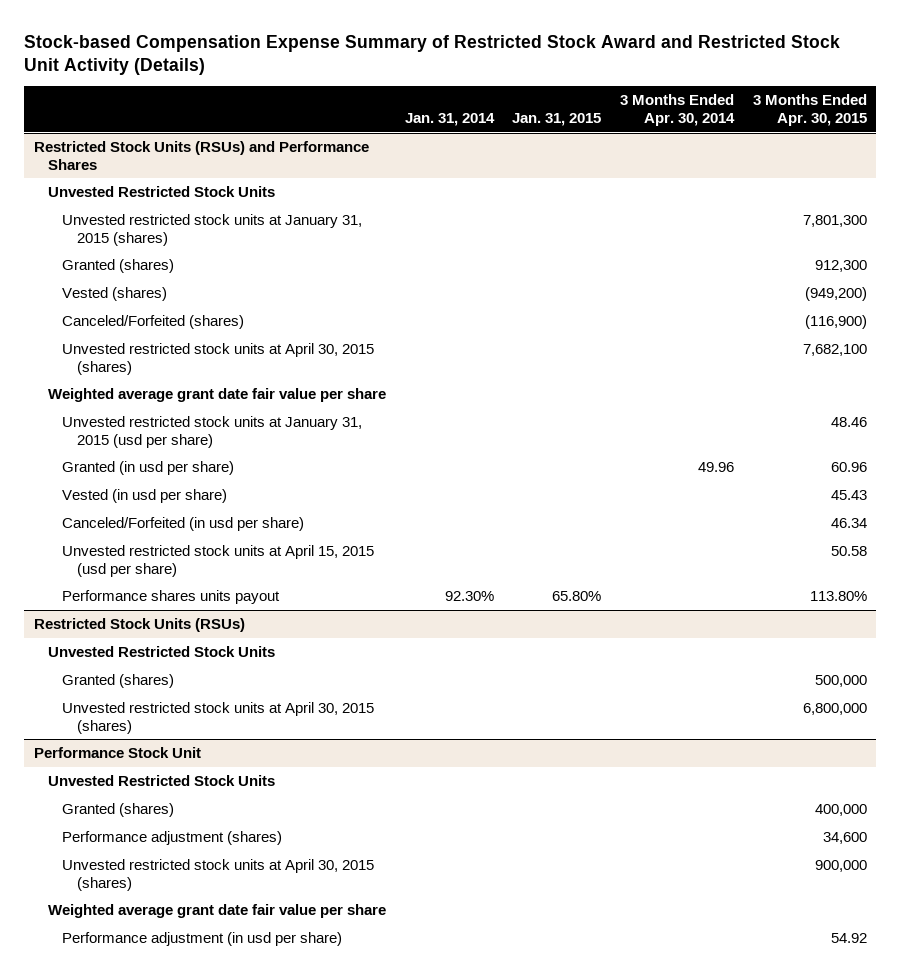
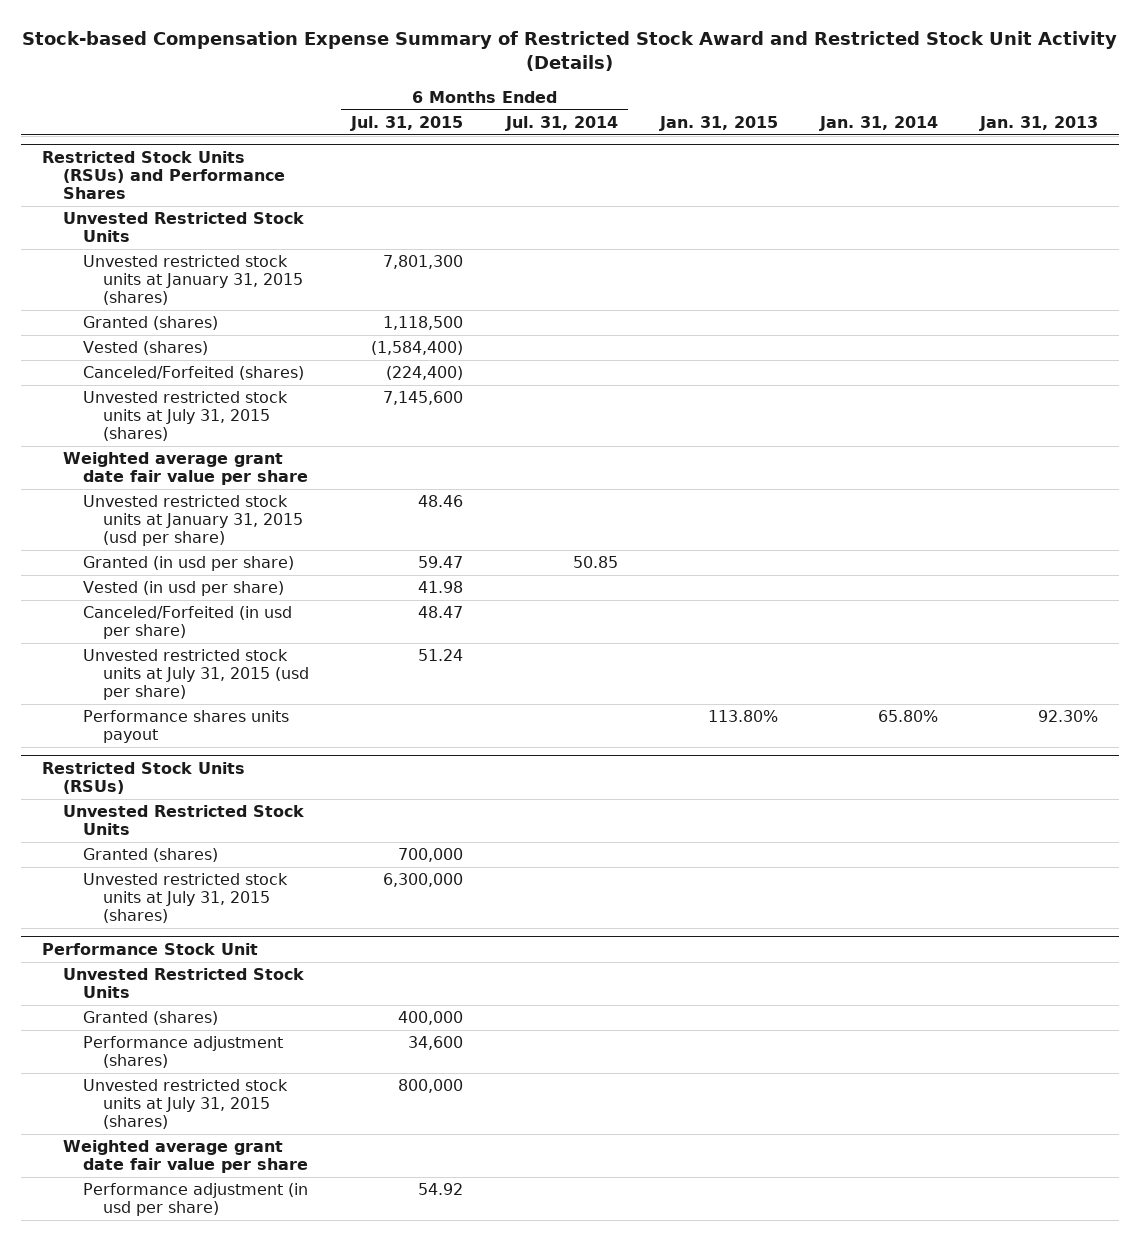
- | Jan. 31, 2014 | Jan. 31, 2015 | 3 Months Ended Apr. 30, 2014 | 3 Months Ended Apr. 30, 2015
+ | 6 Months Ended Jul. 31, 2015 | 6 Months Ended Jul. 31, 2014 | Jan. 31, 2015 | Jan. 31, 2014 | Jan. 31, 2013
@ Restricted Stock Units (RSUs) and Performance Shares
- Unvested restricted stock units at April 30, 2015 (shares) | | | | 7,682,100
+ Unvested restricted stock units at July 31, 2015 (shares) | 7,145,600 | | | |
- Unvested restricted stock units at April 15, 2015 (usd per share) | | | | 50.58
- Performance shares units payout | 92.30% | 65.80% | | 113.80%
+ Unvested restricted stock units at July 31, 2015 (usd per share) | 51.24 | | | |
+ Performance shares units payout | | | 113.80% | 65.80% | 92.30%
@ Restricted Stock Units (RSUs)
- Unvested restricted stock units at April 30, 2015 (shares) | | | | 6,800,000
+ Unvested restricted stock units at July 31, 2015 (shares) | 6,300,000 | | | |
@ Performance Stock Unit
- Unvested restricted stock units at April 30, 2015 (shares) | | | | 900,000
+ Unvested restricted stock units at July 31, 2015 (shares) | 800,000 | | | |

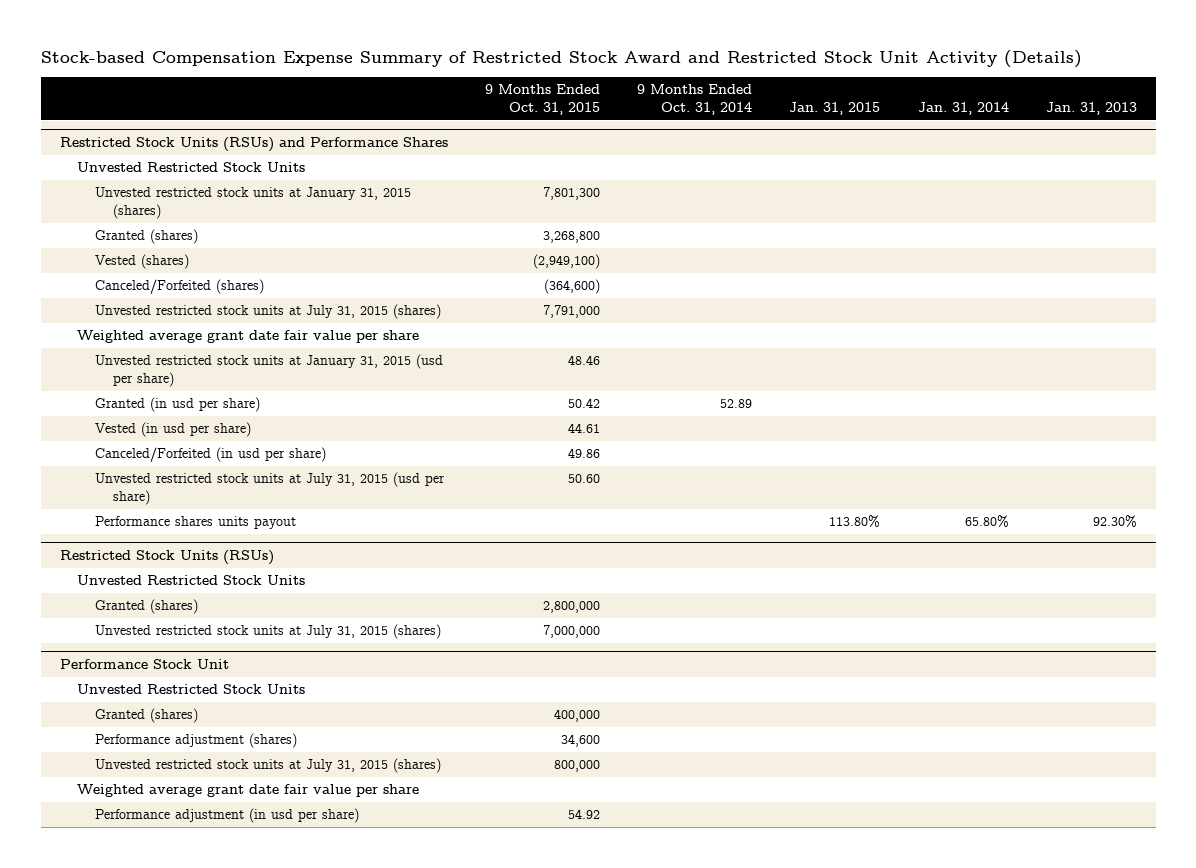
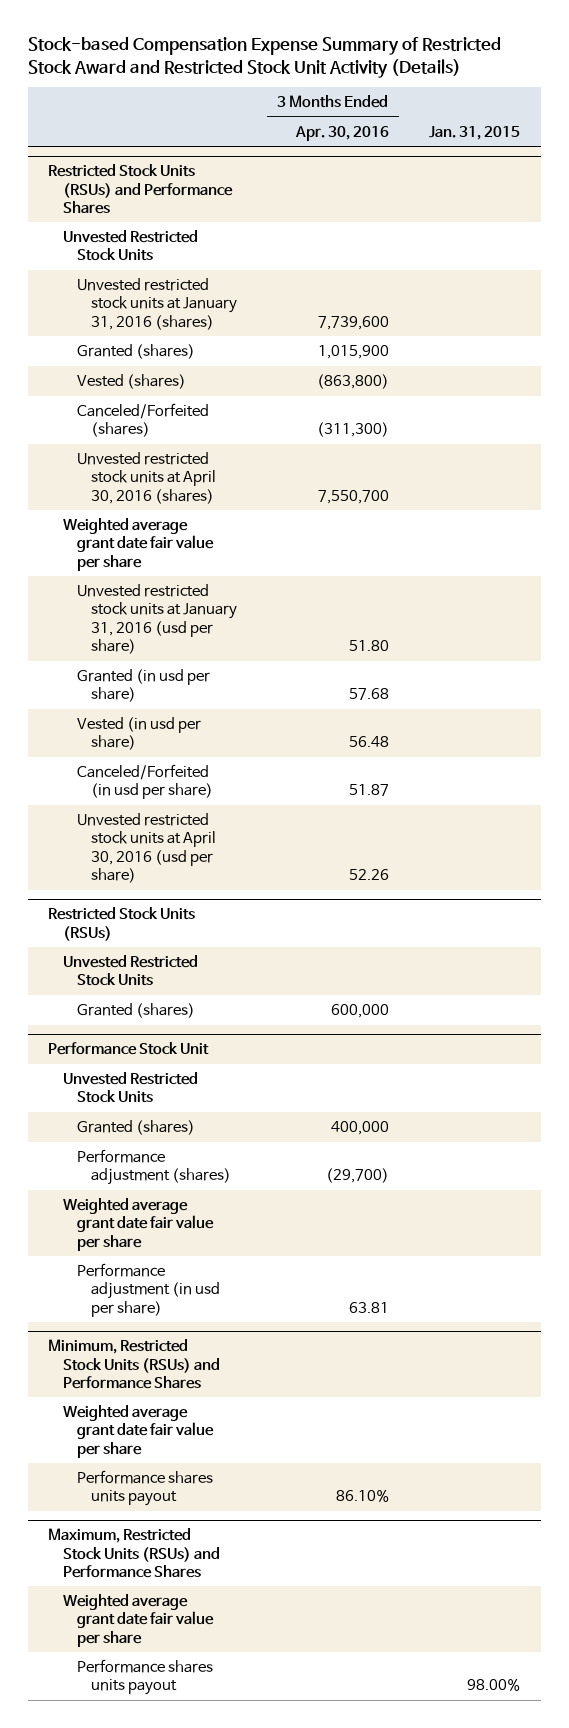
- | 9 Months Ended Oct. 31, 2015 | 9 Months Ended Oct. 31, 2014 | Jan. 31, 2015 | Jan. 31, 2014 | Jan. 31, 2013
+ | 3 Months Ended Apr. 30, 2016 | Jan. 31, 2015
@ Restricted Stock Units (RSUs) and Performance Shares
- Unvested restricted stock units at January 31, 2015 (shares) | 7,801,300 | | | |
+ Unvested restricted stock units at January 31, 2016 (shares) | 7,739,600 |
- Unvested restricted stock units at July 31, 2015 (shares) | 7,791,000 | | | |
+ Unvested restricted stock units at April 30, 2016 (shares) | 7,550,700 |
- Unvested restricted stock units at January 31, 2015 (usd per share) | 48.46 | | | |
+ Unvested restricted stock units at January 31, 2016 (usd per share) | 51.80 |
- Unvested restricted stock units at July 31, 2015 (usd per share) | 50.60 | | | |
- Performance shares units payout | | | 113.80% | 65.80% | 92.30%
+ Unvested restricted stock units at April 30, 2016 (usd per share) | 52.26 |
@ Restricted Stock Units (RSUs)
- Unvested restricted stock units at July 31, 2015 (shares) | 7,000,000 | | | |
@ Performance Stock Unit
- Unvested restricted stock units at July 31, 2015 (shares) | 800,000 | | | |
+ Minimum, Restricted Stock Units (RSUs) and Performance Shares
+ Weighted average grant date fair value per share
+ Performance shares units payout | 86.10% |
+ Maximum, Restricted Stock Units (RSUs) and Performance Shares
+ Weighted average grant date fair value per share
+ Performance shares units payout | | 98.00%

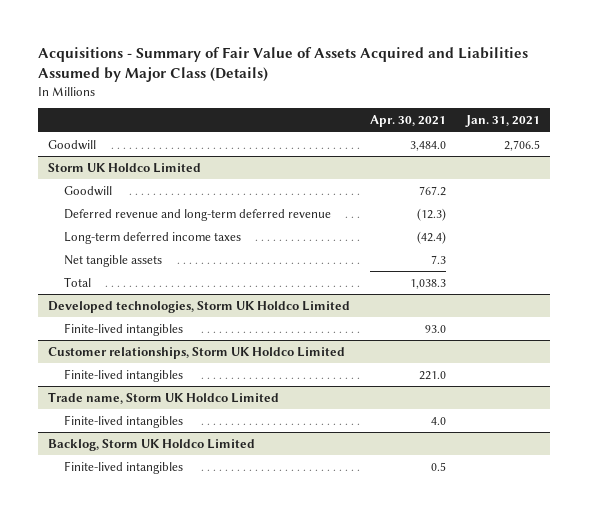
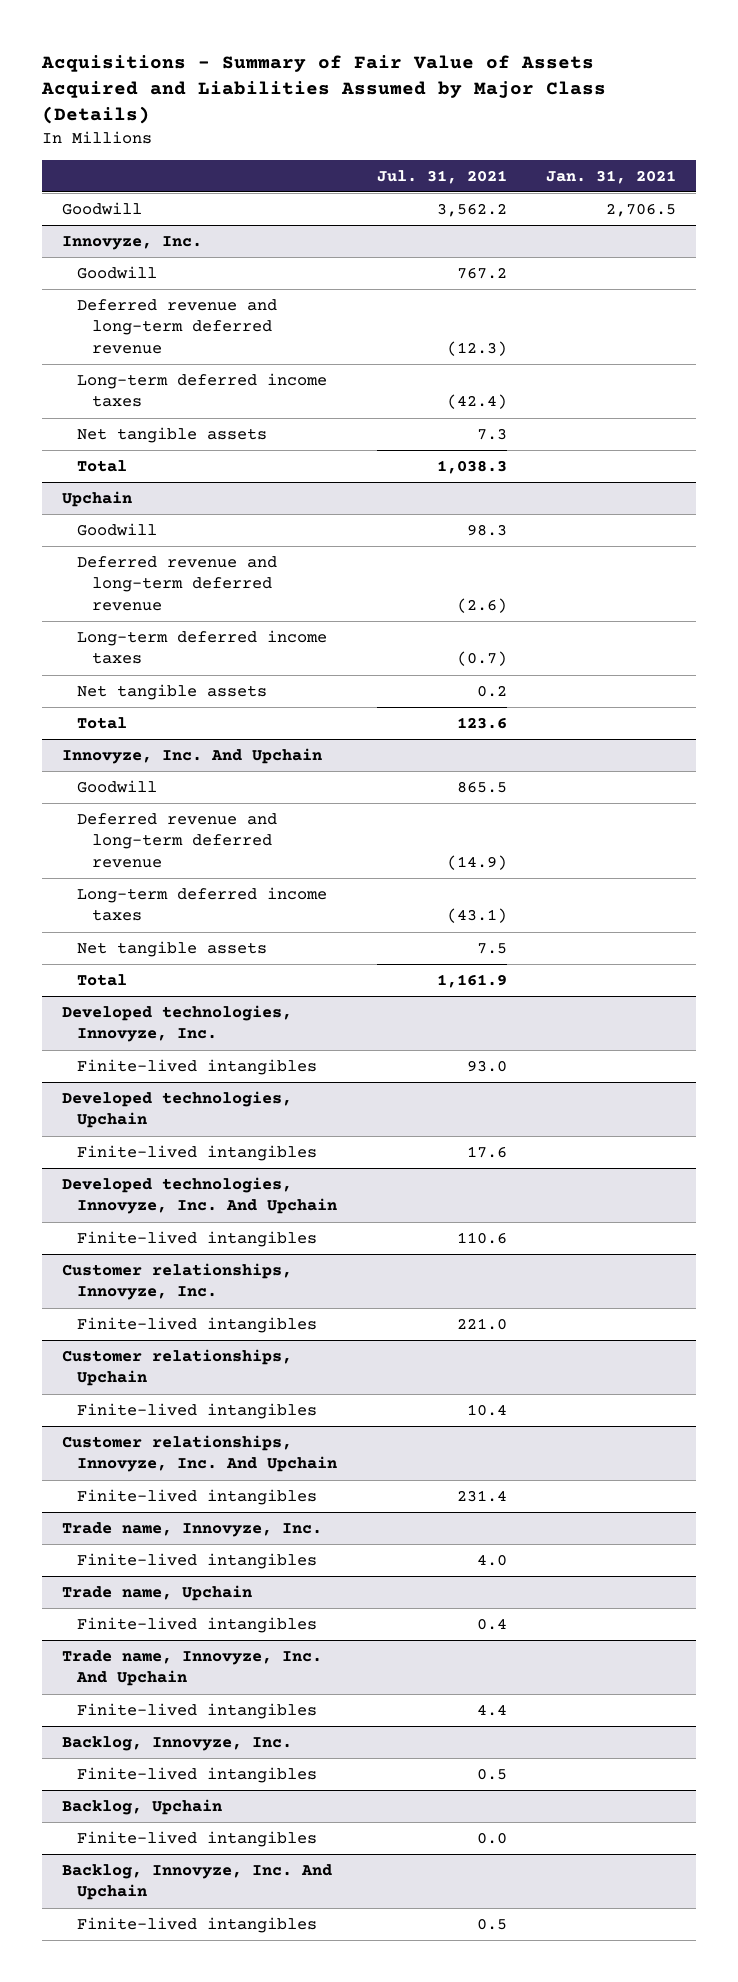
- | Apr. 30, 2021 | Jan. 31, 2021
+ | Jul. 31, 2021 | Jan. 31, 2021
- Storm UK Holdco Limited
+ Innovyze, Inc.
- Developed technologies, Storm UK Holdco Limited
- Finite-lived intangibles | 93.0 |
- Customer relationships, Storm UK Holdco Limited
- Finite-lived intangibles | 221.0 |
- Trade name, Storm UK Holdco Limited
- Finite-lived intangibles | 4.0 |
- Backlog, Storm UK Holdco Limited
- Finite-lived intangibles | 0.5 |
+ Upchain
+ Goodwill | 98.3 |
+ Deferred revenue and long-term deferred revenue | (2.6) |
+ Long-term deferred income taxes | (0.7) |
+ Net tangible assets | 0.2 |
+ Total | 123.6 |
+ Innovyze, Inc. And Upchain
+ Goodwill | 865.5 |
+ Deferred revenue and long-term deferred revenue | (14.9) |
+ Long-term deferred income taxes | (43.1) |
+ Net tangible assets | 7.5 |
+ Total | 1,161.9 |
+ Developed technologies, Innovyze, Inc.
+ Finite-lived intangibles | 93.0 |
+ Developed technologies, Upchain
+ Finite-lived intangibles | 17.6 |
+ Developed technologies, Innovyze, Inc. And Upchain
+ Finite-lived intangibles | 110.6 |
+ Customer relationships, Innovyze, Inc.
+ Finite-lived intangibles | 221.0 |
+ Customer relationships, Upchain
+ Finite-lived intangibles | 10.4 |
+ Customer relationships, Innovyze, Inc. And Upchain
+ Finite-lived intangibles | 231.4 |
+ Trade name, Innovyze, Inc.
+ Finite-lived intangibles | 4.0 |
+ Trade name, Upchain
+ Finite-lived intangibles | 0.4 |
+ Trade name, Innovyze, Inc. And Upchain
+ Finite-lived intangibles | 4.4 |
+ Backlog, Innovyze, Inc.
+ Finite-lived intangibles | 0.5 |
+ Backlog, Upchain
+ Finite-lived intangibles | 0.0 |
+ Backlog, Innovyze, Inc. And Upchain
+ Finite-lived intangibles | 0.5 |

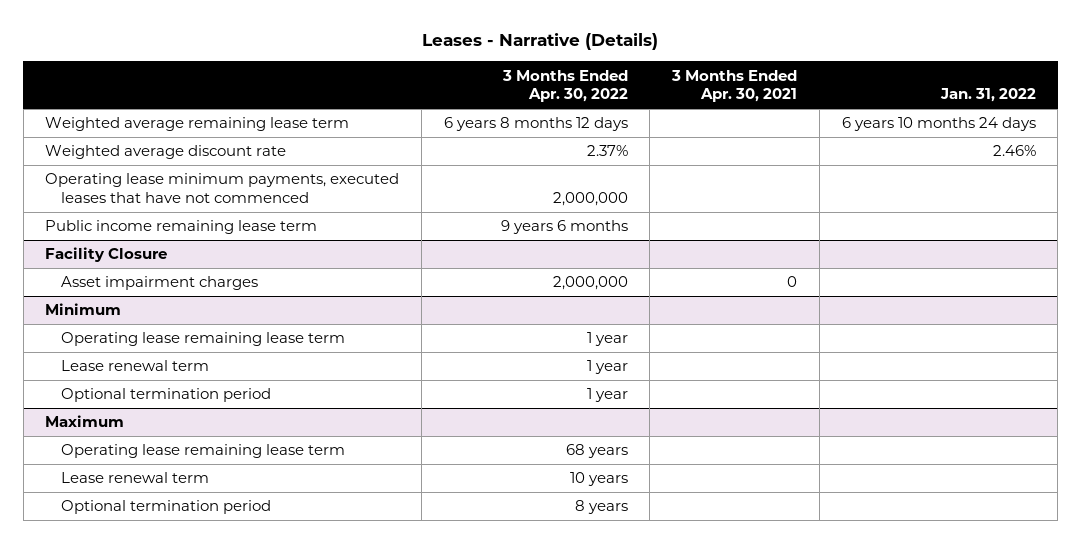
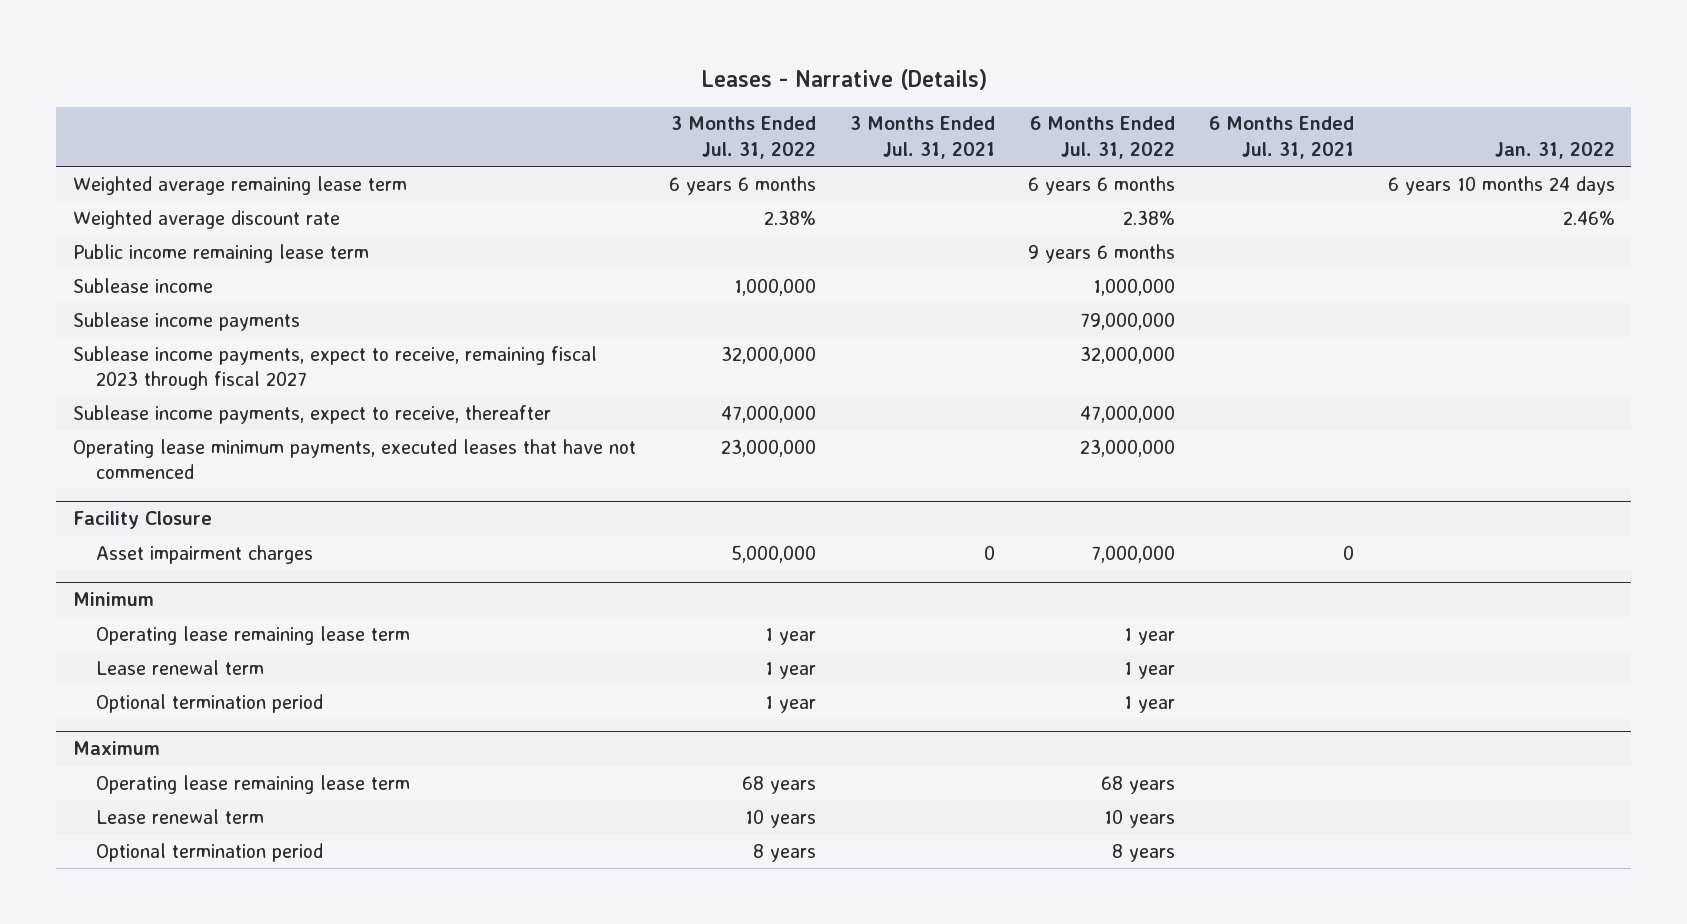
- | 3 Months Ended Apr. 30, 2022 | 3 Months Ended Apr. 30, 2021 | Jan. 31, 2022
+ | 3 Months Ended Jul. 31, 2022 | 3 Months Ended Jul. 31, 2021 | 6 Months Ended Jul. 31, 2022 | 6 Months Ended Jul. 31, 2021 | Jan. 31, 2022
+ Sublease income | 1,000,000 | | 1,000,000 | |
+ Sublease income payments | | | 79,000,000 | |
+ Sublease income payments, expect to receive, remaining fiscal 2023 through fiscal 2027 | 32,000,000 | | 32,000,000 | |
+ Sublease income payments, expect to receive, thereafter | 47,000,000 | | 47,000,000 | |
moved down: Operating lease minimum payments, executed leases that have not commenced | 23,000,000 | | 23,000,000 | |

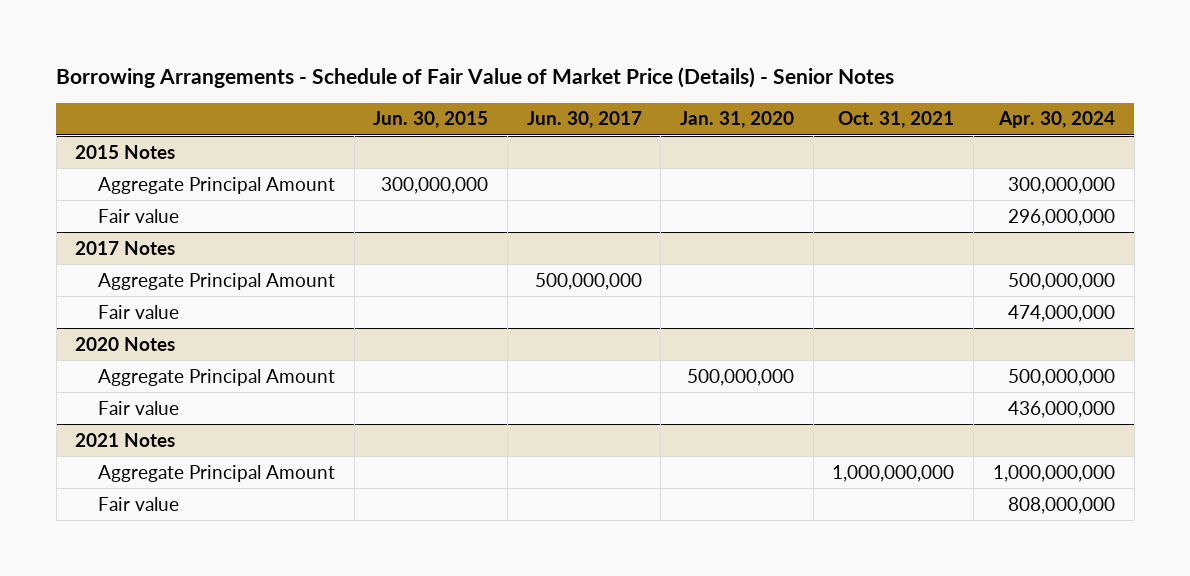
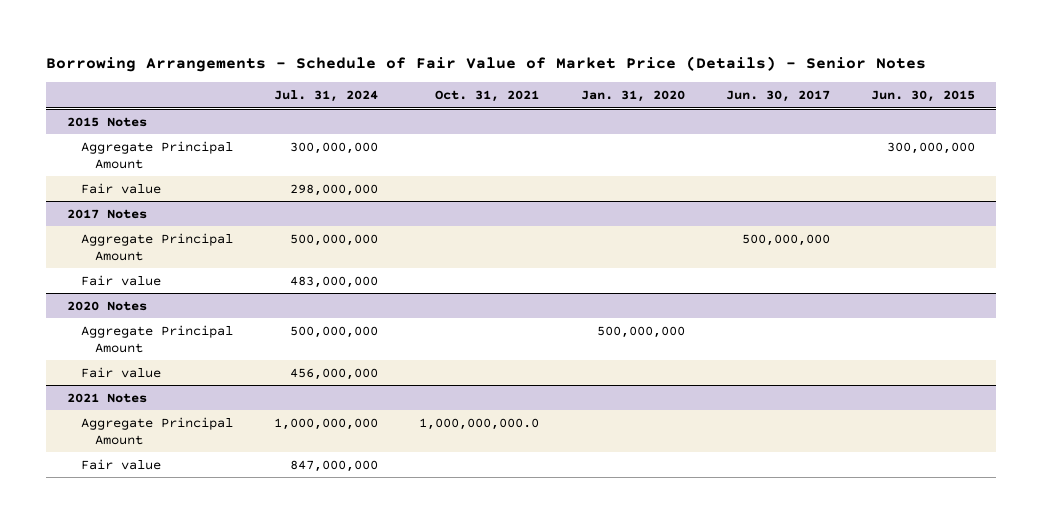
- | Jun. 30, 2015 | Jun. 30, 2017 | Jan. 31, 2020 | Oct. 31, 2021 | Apr. 30, 2024
+ | Jul. 31, 2024 | Oct. 31, 2021 | Jan. 31, 2020 | Jun. 30, 2017 | Jun. 30, 2015
@ 2021 Notes
- Aggregate Principal Amount | | | | 1,000,000,000 | 1,000,000,000
+ Aggregate Principal Amount | 1,000,000,000 | 1,000,000,000.0 | | |

